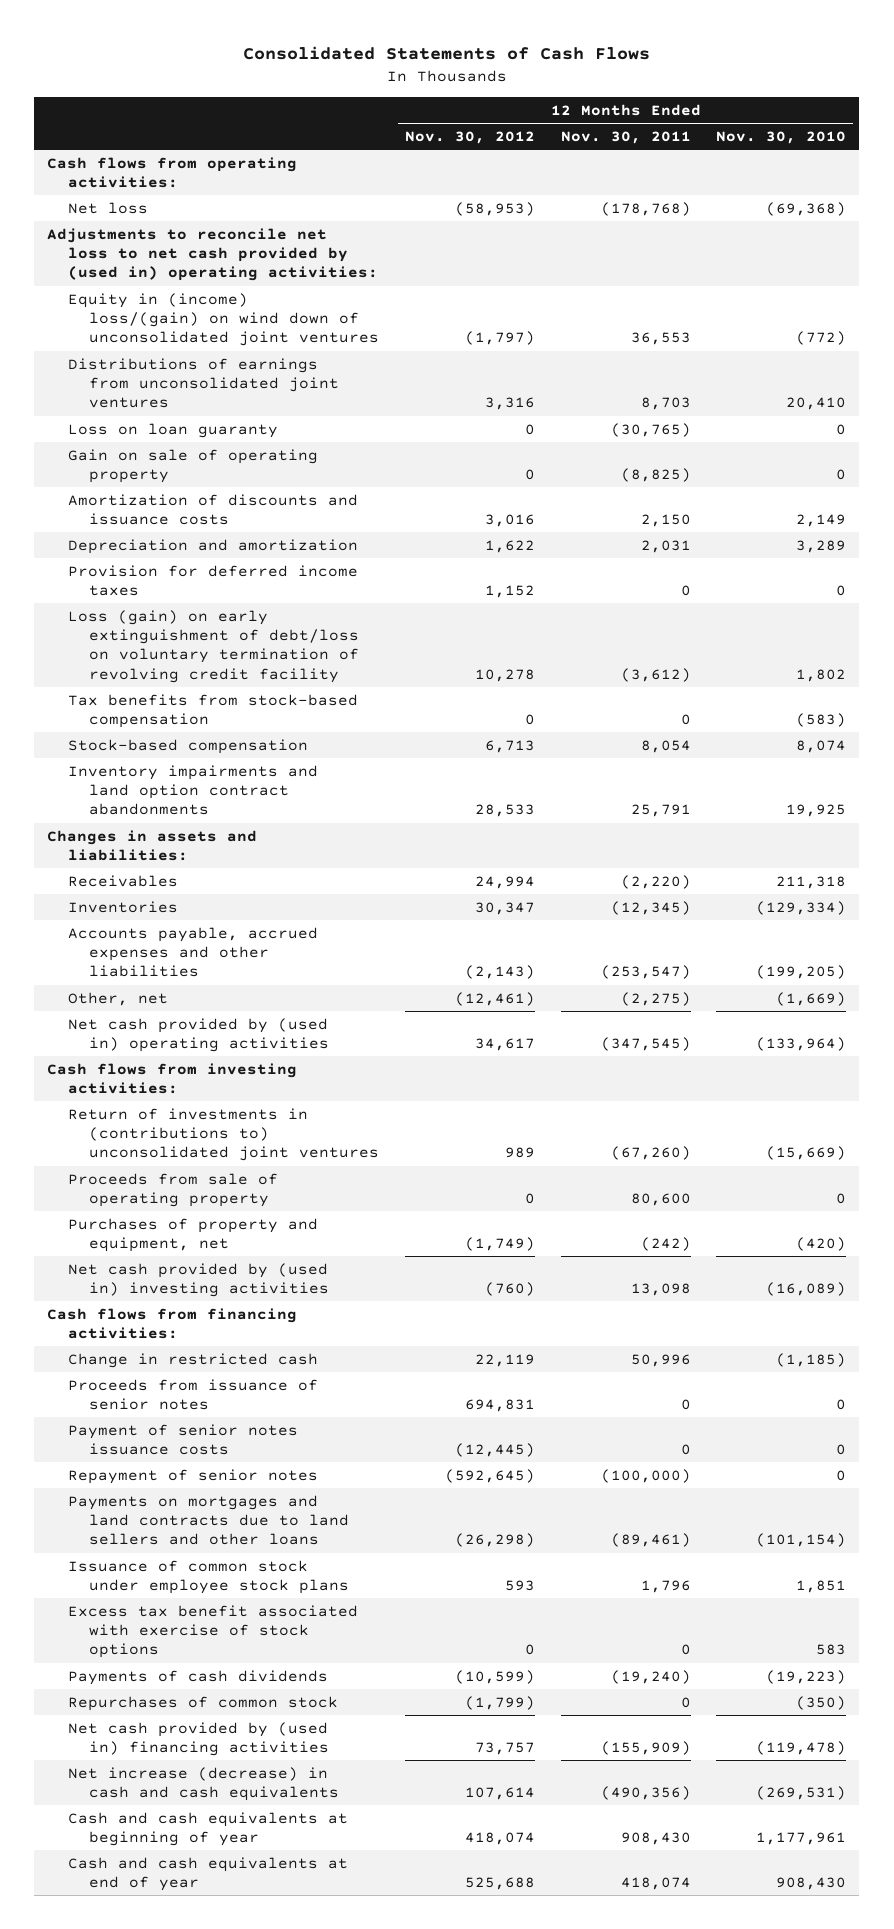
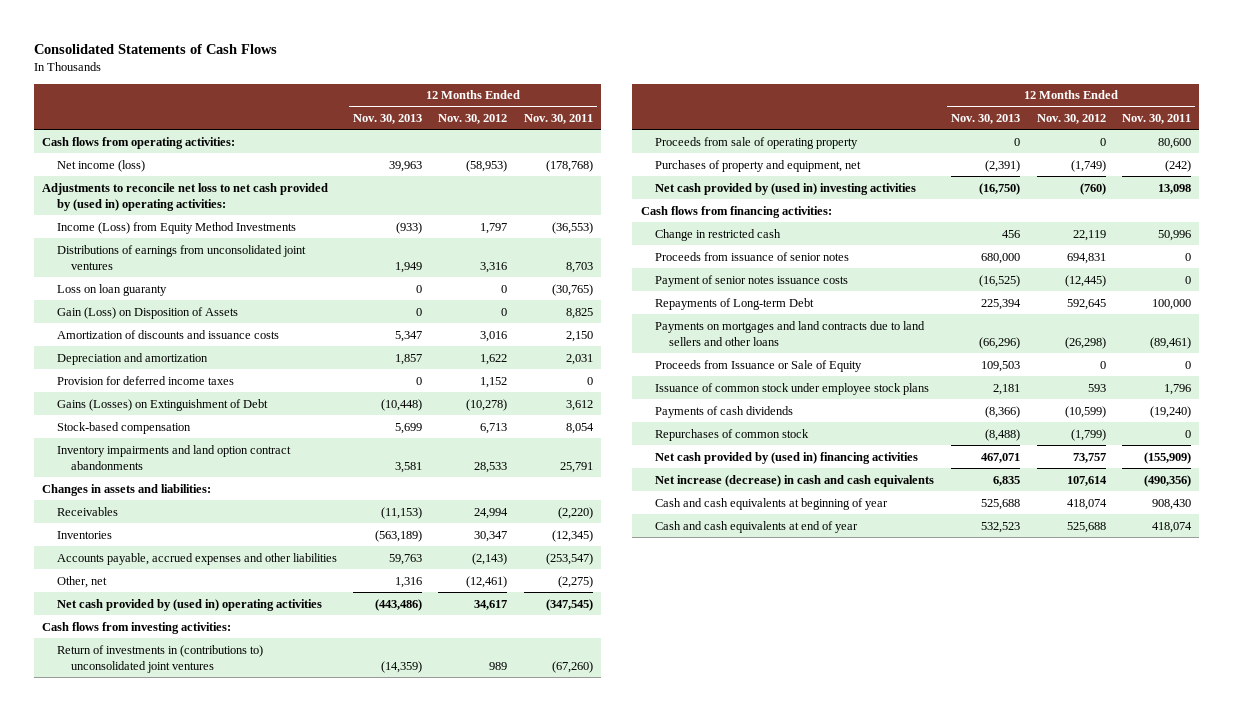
- | 12 Months Ended Nov. 30, 2012 | 12 Months Ended Nov. 30, 2011 | 12 Months Ended Nov. 30, 2010
+ | 12 Months Ended Nov. 30, 2013 | 12 Months Ended Nov. 30, 2012 | 12 Months Ended Nov. 30, 2011
- Net loss | (58,953) | (178,768) | (69,368)
+ Net income (loss) | 39,963 | (58,953) | (178,768)
- Equity in (income) loss/(gain) on wind down of unconsolidated joint ventures | (1,797) | 36,553 | (772)
+ Income (Loss) from Equity Method Investments | (933) | 1,797 | (36,553)
- Gain on sale of operating property | 0 | (8,825) | 0
+ Gain (Loss) on Disposition of Assets | 0 | 0 | 8,825
- Loss (gain) on early extinguishment of debt/loss on voluntary termination of revolving credit facility | 10,278 | (3,612) | 1,802
- Tax benefits from stock-based compensation | 0 | 0 | (583)
+ Gains (Losses) on Extinguishment of Debt | (10,448) | (10,278) | 3,612
- Repayment of senior notes | (592,645) | (100,000) | 0
+ Repayments of Long-term Debt | 225,394 | 592,645 | 100,000
+ Proceeds from Issuance or Sale of Equity | 109,503 | 0 | 0
- Excess tax benefit associated with exercise of stock options | 0 | 0 | 583

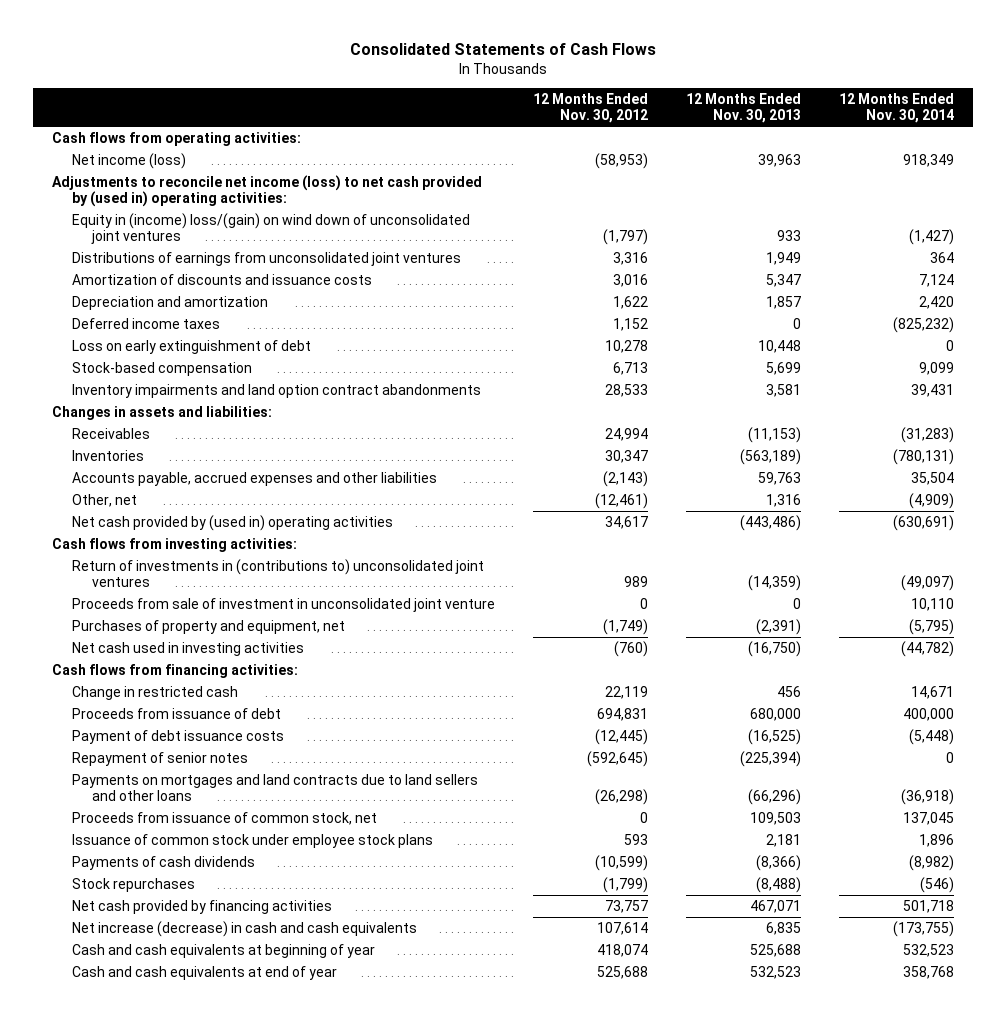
- | 12 Months Ended Nov. 30, 2013 | 12 Months Ended Nov. 30, 2012 | 12 Months Ended Nov. 30, 2011
+ | 12 Months Ended Nov. 30, 2012 | 12 Months Ended Nov. 30, 2013 | 12 Months Ended Nov. 30, 2014
- Adjustments to reconcile net loss to net cash provided by (used in) operating activities:
- Income (Loss) from Equity Method Investments | (933) | 1,797 | (36,553)
+ Adjustments to reconcile net income (loss) to net cash provided by (used in) operating activities:
+ Equity in (income) loss/(gain) on wind down of unconsolidated joint ventures | (1,797) | 933 | (1,427)
- Loss on loan guaranty | 0 | 0 | (30,765)
- Gain (Loss) on Disposition of Assets | 0 | 0 | 8,825
- Provision for deferred income taxes | 0 | 1,152 | 0
- Gains (Losses) on Extinguishment of Debt | (10,448) | (10,278) | 3,612
+ Deferred income taxes | 1,152 | 0 | (825,232)
+ Loss on early extinguishment of debt | 10,278 | 10,448 | 0
- Proceeds from sale of operating property | 0 | 0 | 80,600
+ Proceeds from sale of investment in unconsolidated joint venture | 0 | 0 | 10,110
- Net cash provided by (used in) investing activities | (16,750) | (760) | 13,098
+ Net cash used in investing activities | (760) | (16,750) | (44,782)
- Proceeds from issuance of senior notes | 680,000 | 694,831 | 0
- Payment of senior notes issuance costs | (16,525) | (12,445) | 0
- Repayments of Long-term Debt | 225,394 | 592,645 | 100,000
+ Proceeds from issuance of debt | 694,831 | 680,000 | 400,000
+ Payment of debt issuance costs | (12,445) | (16,525) | (5,448)
+ Repayment of senior notes | (592,645) | (225,394) | 0
- Proceeds from Issuance or Sale of Equity | 109,503 | 0 | 0
+ Proceeds from issuance of common stock, net | 0 | 109,503 | 137,045
- Repurchases of common stock | (8,488) | (1,799) | 0
- Net cash provided by (used in) financing activities | 467,071 | 73,757 | (155,909)
+ Stock repurchases | (1,799) | (8,488) | (546)
+ Net cash provided by financing activities | 73,757 | 467,071 | 501,718

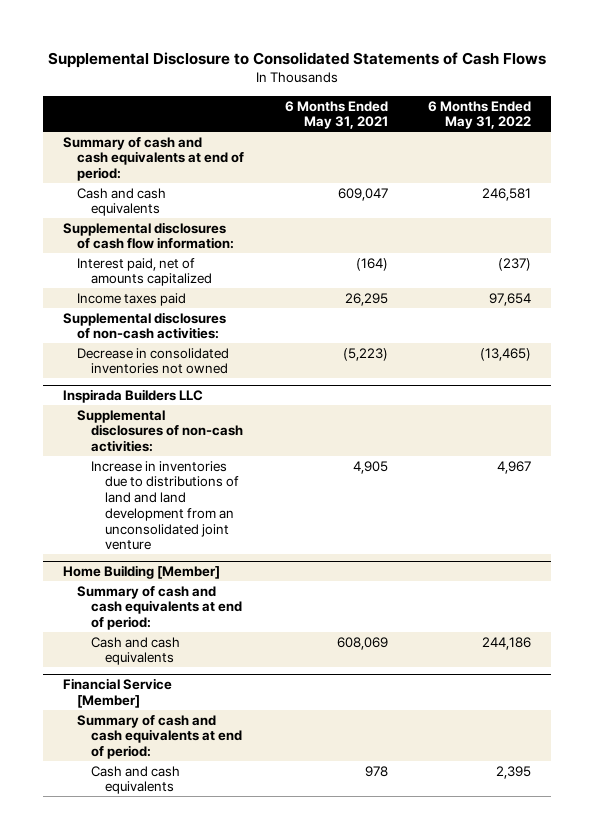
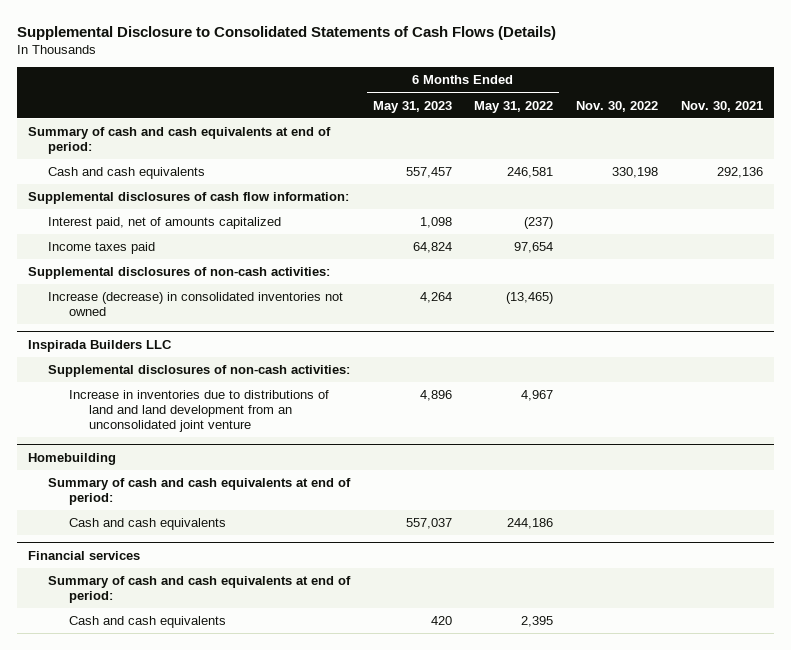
- Supplemental Disclosure to Consolidated Statements of Cash Flows
+ Supplemental Disclosure to Consolidated Statements of Cash Flows (Details)
- | 6 Months Ended May 31, 2021 | 6 Months Ended May 31, 2022
+ | 6 Months Ended May 31, 2023 | 6 Months Ended May 31, 2022 | Nov. 30, 2022 | Nov. 30, 2021
- Decrease in consolidated inventories not owned | (5,223) | (13,465)
+ Increase (decrease) in consolidated inventories not owned | 4,264 | (13,465) | |
- Home Building [Member]
+ Homebuilding
- Financial Service [Member]
+ Financial services

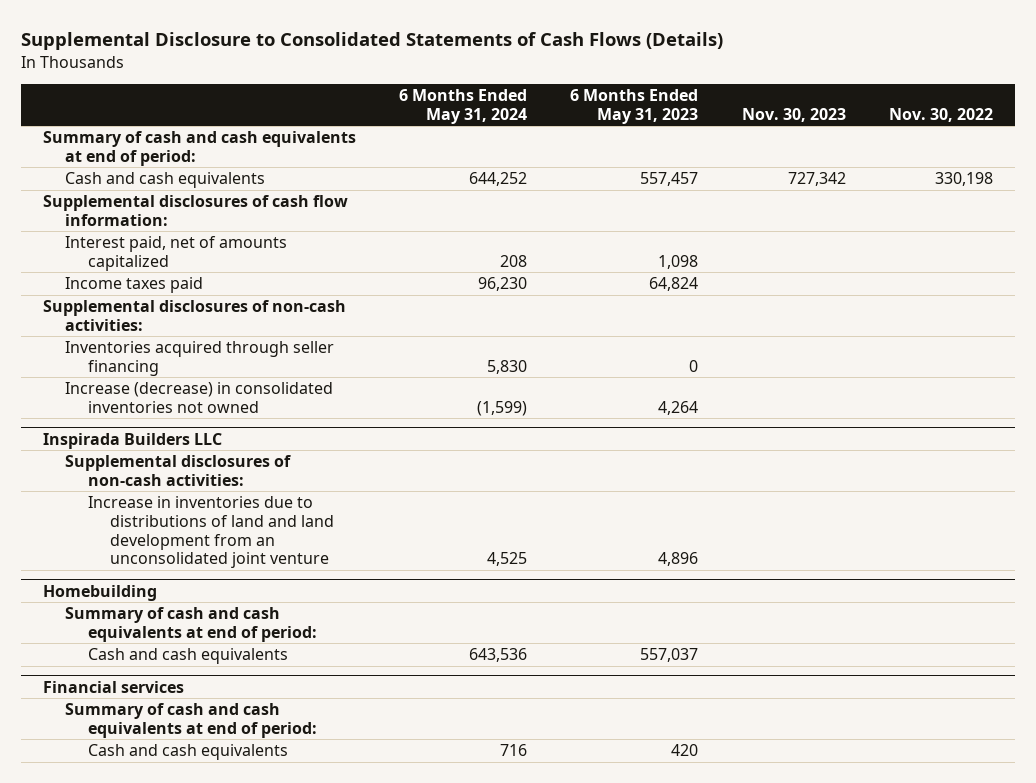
- | 6 Months Ended May 31, 2023 | 6 Months Ended May 31, 2022 | Nov. 30, 2022 | Nov. 30, 2021
+ | 6 Months Ended May 31, 2024 | 6 Months Ended May 31, 2023 | Nov. 30, 2023 | Nov. 30, 2022
+ Inventories acquired through seller financing | 5,830 | 0 | |

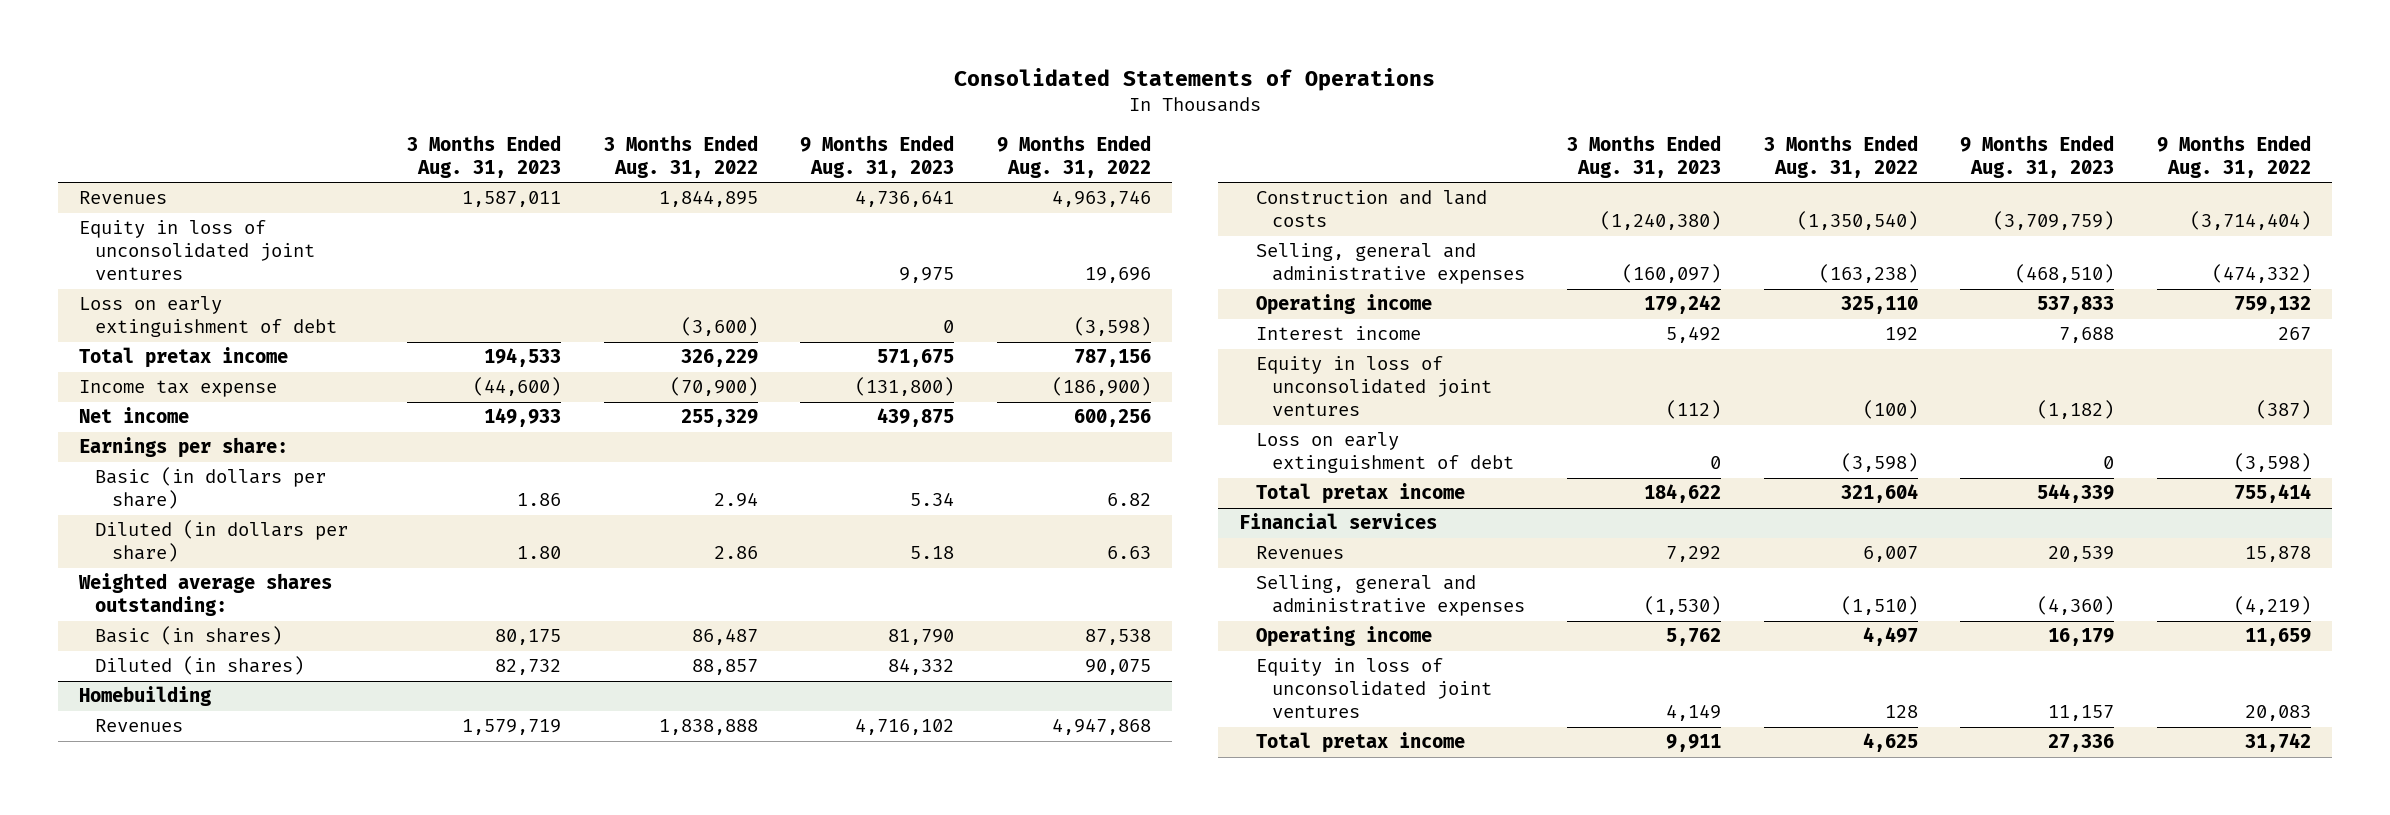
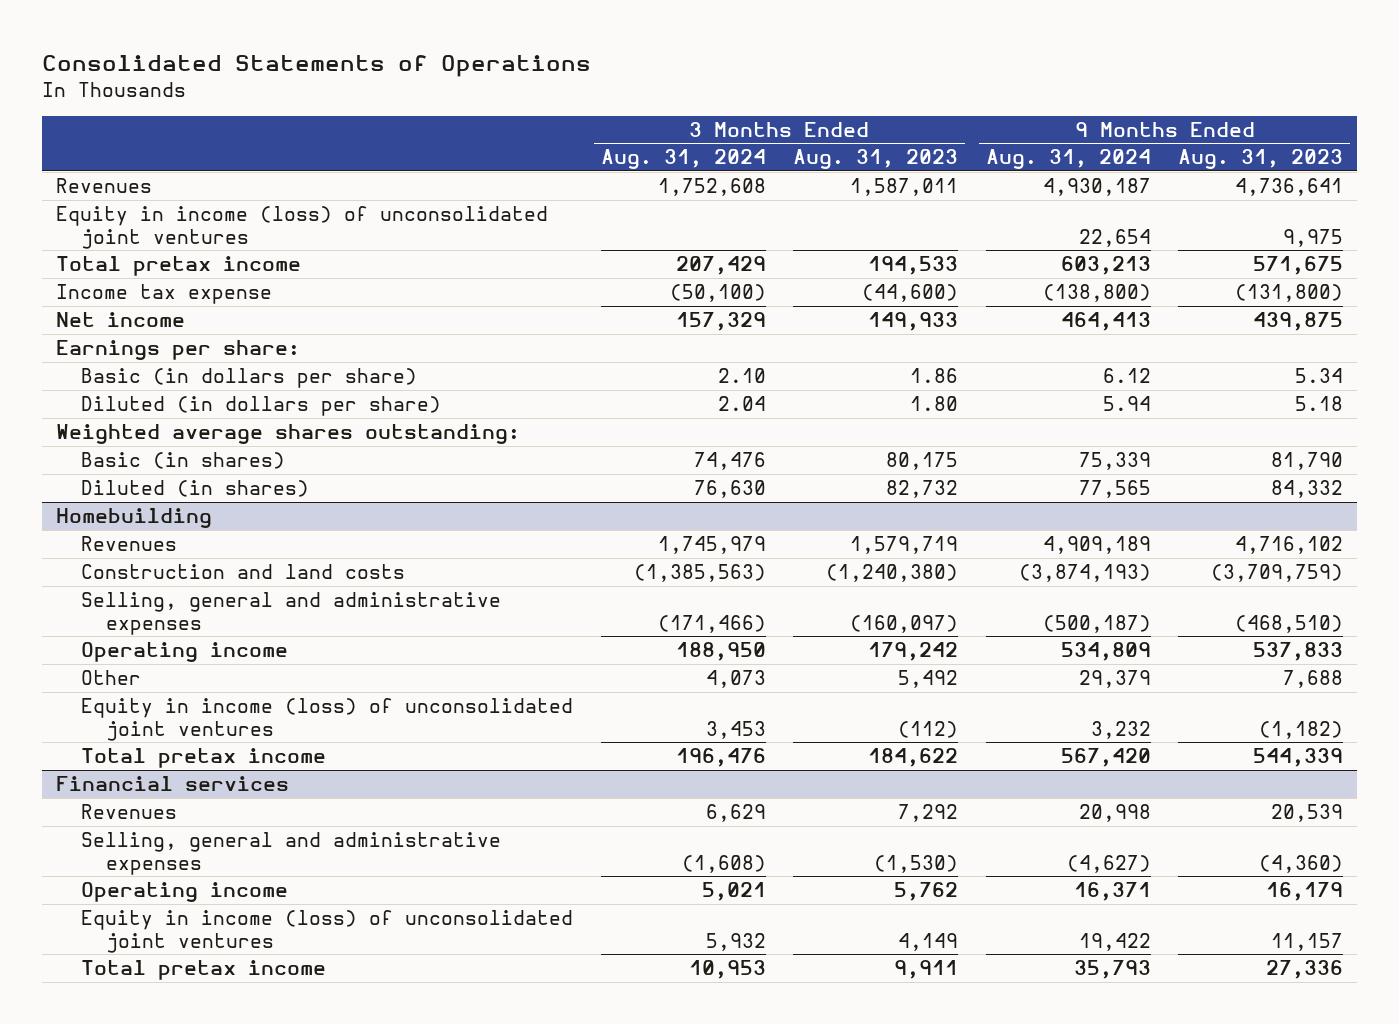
- | 3 Months Ended Aug. 31, 2023 | 3 Months Ended Aug. 31, 2022 | 9 Months Ended Aug. 31, 2023 | 9 Months Ended Aug. 31, 2022
+ | 3 Months Ended Aug. 31, 2024 | 3 Months Ended Aug. 31, 2023 | 9 Months Ended Aug. 31, 2024 | 9 Months Ended Aug. 31, 2023
- Equity in loss of unconsolidated joint ventures | | | 9,975 | 19,696
- Loss on early extinguishment of debt | | (3,600) | 0 | (3,598)
+ Equity in income (loss) of unconsolidated joint ventures | | | 22,654 | 9,975
@ Homebuilding
- Interest income | 5,492 | 192 | 7,688 | 267
- Equity in loss of unconsolidated joint ventures | (112) | (100) | (1,182) | (387)
- Loss on early extinguishment of debt | 0 | (3,598) | 0 | (3,598)
+ Other | 4,073 | 5,492 | 29,379 | 7,688
+ Equity in income (loss) of unconsolidated joint ventures | 3,453 | (112) | 3,232 | (1,182)
@ Financial services
- Equity in loss of unconsolidated joint ventures | 4,149 | 128 | 11,157 | 20,083
+ Equity in income (loss) of unconsolidated joint ventures | 5,932 | 4,149 | 19,422 | 11,157

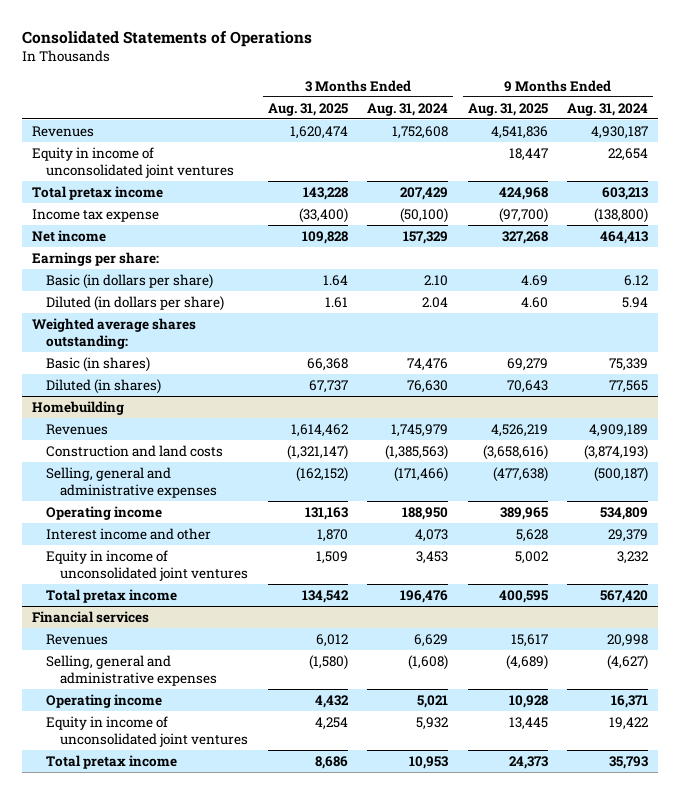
- | 3 Months Ended Aug. 31, 2024 | 3 Months Ended Aug. 31, 2023 | 9 Months Ended Aug. 31, 2024 | 9 Months Ended Aug. 31, 2023
+ | 3 Months Ended Aug. 31, 2025 | 3 Months Ended Aug. 31, 2024 | 9 Months Ended Aug. 31, 2025 | 9 Months Ended Aug. 31, 2024
- Equity in income (loss) of unconsolidated joint ventures | | | 22,654 | 9,975
+ Equity in income of unconsolidated joint ventures | | | 18,447 | 22,654
@ Homebuilding
- Other | 4,073 | 5,492 | 29,379 | 7,688
- Equity in income (loss) of unconsolidated joint ventures | 3,453 | (112) | 3,232 | (1,182)
+ Interest income and other | 1,870 | 4,073 | 5,628 | 29,379
+ Equity in income of unconsolidated joint ventures | 1,509 | 3,453 | 5,002 | 3,232
@ Financial services
- Equity in income (loss) of unconsolidated joint ventures | 5,932 | 4,149 | 19,422 | 11,157
+ Equity in income of unconsolidated joint ventures | 4,254 | 5,932 | 13,445 | 19,422

